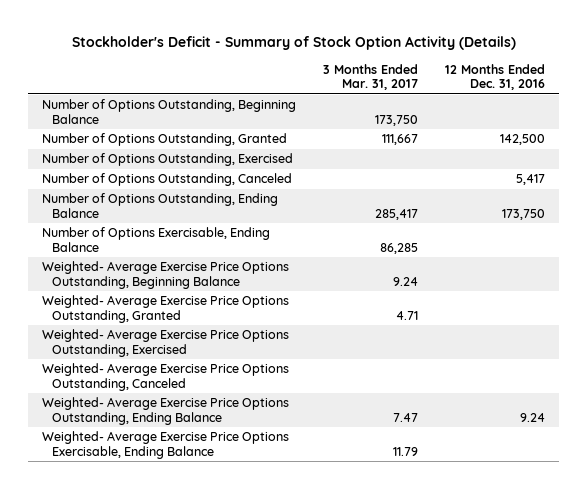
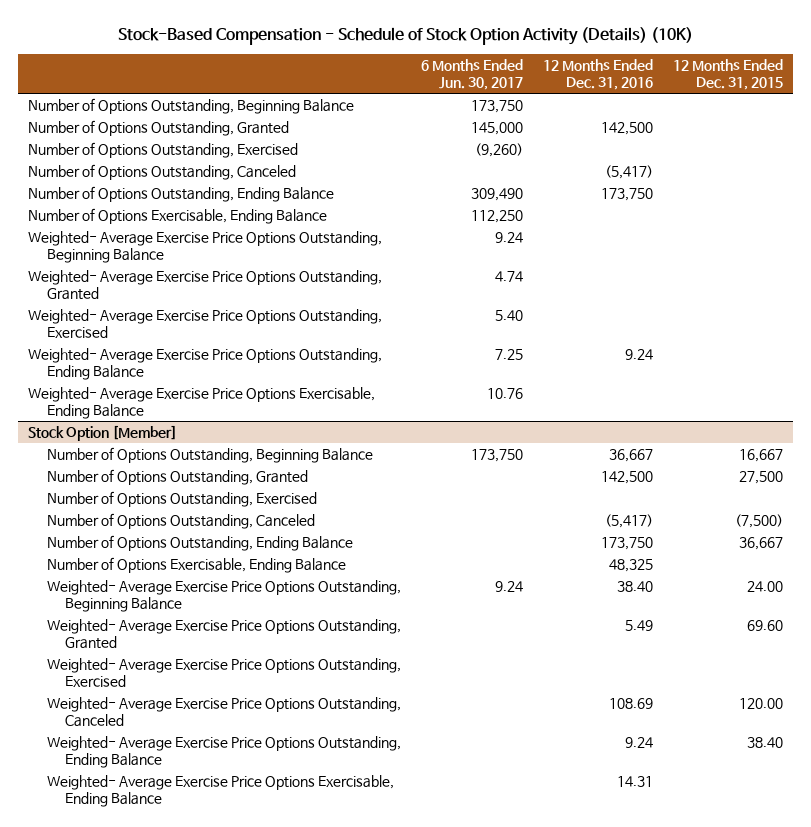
- Stockholder's Deficit - Summary of Stock Option Activity (Details)
+ Stock-Based Compensation - Schedule of Stock Option Activity (Details) (10K)
- | 3 Months Ended Mar. 31, 2017 | 12 Months Ended Dec. 31, 2016
+ | 6 Months Ended Jun. 30, 2017 | 12 Months Ended Dec. 31, 2016 | 12 Months Ended Dec. 31, 2015
- Number of Options Outstanding, Canceled | | 5,417
+ Number of Options Outstanding, Canceled | | (5,417) |
- Weighted- Average Exercise Price Options Outstanding, Canceled
+ Stock Option [Member]
+ Number of Options Outstanding, Beginning Balance | 173,750 | 36,667 | 16,667
+ Number of Options Outstanding, Granted | | 142,500 | 27,500
+ Number of Options Outstanding, Exercised
+ Number of Options Outstanding, Canceled | | (5,417) | (7,500)
+ Number of Options Outstanding, Ending Balance | | 173,750 | 36,667
+ Number of Options Exercisable, Ending Balance | | 48,325 |
+ Weighted- Average Exercise Price Options Outstanding, Beginning Balance | 9.24 | 38.40 | 24.00
+ Weighted- Average Exercise Price Options Outstanding, Granted | | 5.49 | 69.60
+ Weighted- Average Exercise Price Options Outstanding, Exercised
+ Weighted- Average Exercise Price Options Outstanding, Canceled | | 108.69 | 120.00
+ Weighted- Average Exercise Price Options Outstanding, Ending Balance | | 9.24 | 38.40
+ Weighted- Average Exercise Price Options Exercisable, Ending Balance | | 14.31 |

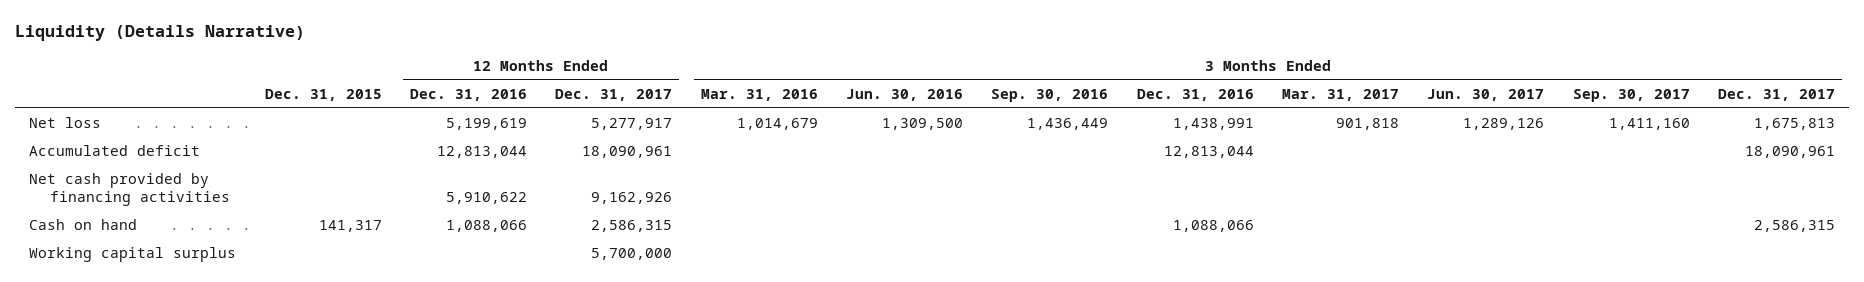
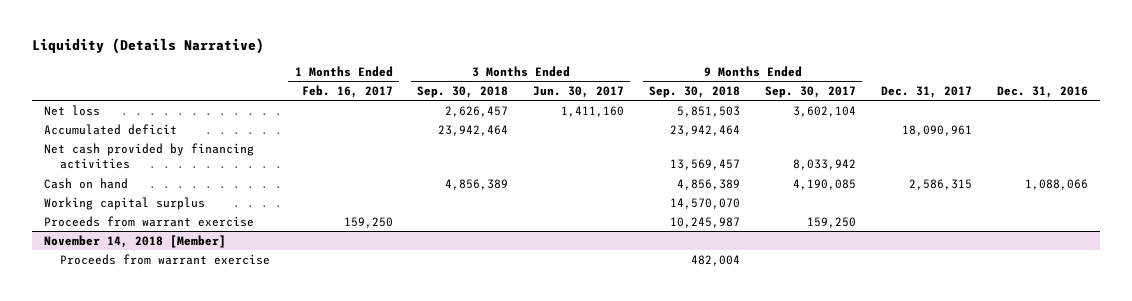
- | Dec. 31, 2015 | 12 Months Ended Dec. 31, 2016 | 12 Months Ended Dec. 31, 2017 | 3 Months Ended Mar. 31, 2016 | 3 Months Ended Jun. 30, 2016 | 3 Months Ended Sep. 30, 2016 | 3 Months Ended Dec. 31, 2016 | 3 Months Ended Mar. 31, 2017 | 3 Months Ended Jun. 30, 2017 | 3 Months Ended Sep. 30, 2017 | 3 Months Ended Dec. 31, 2017
+ | 1 Months Ended Feb. 16, 2017 | 3 Months Ended Sep. 30, 2018 | 3 Months Ended Jun. 30, 2017 | 9 Months Ended Sep. 30, 2018 | 9 Months Ended Sep. 30, 2017 | Dec. 31, 2017 | Dec. 31, 2016
- Net loss | | 5,199,619 | 5,277,917 | 1,014,679 | 1,309,500 | 1,436,449 | 1,438,991 | 901,818 | 1,289,126 | 1,411,160 | 1,675,813
+ Net loss | | 2,626,457 | 1,411,160 | 5,851,503 | 3,602,104 | |
+ Proceeds from warrant exercise | 159,250 | | | 10,245,987 | 159,250 | |
+ November 14, 2018 [Member]
+ Proceeds from warrant exercise | | | | 482,004 | | |

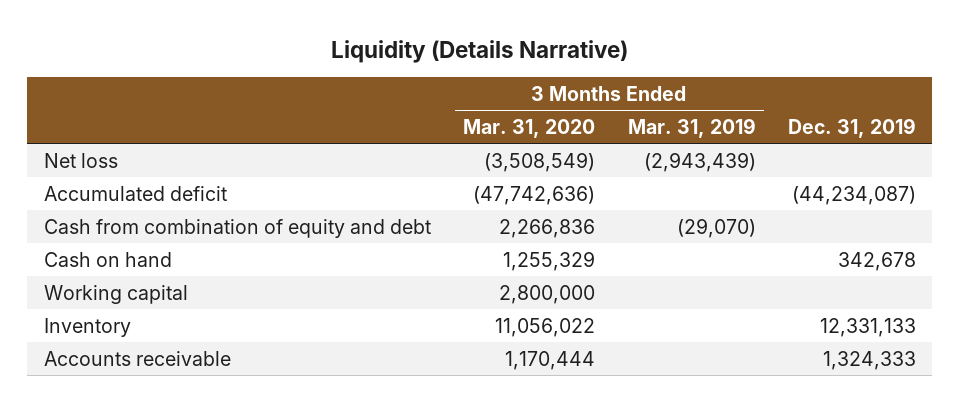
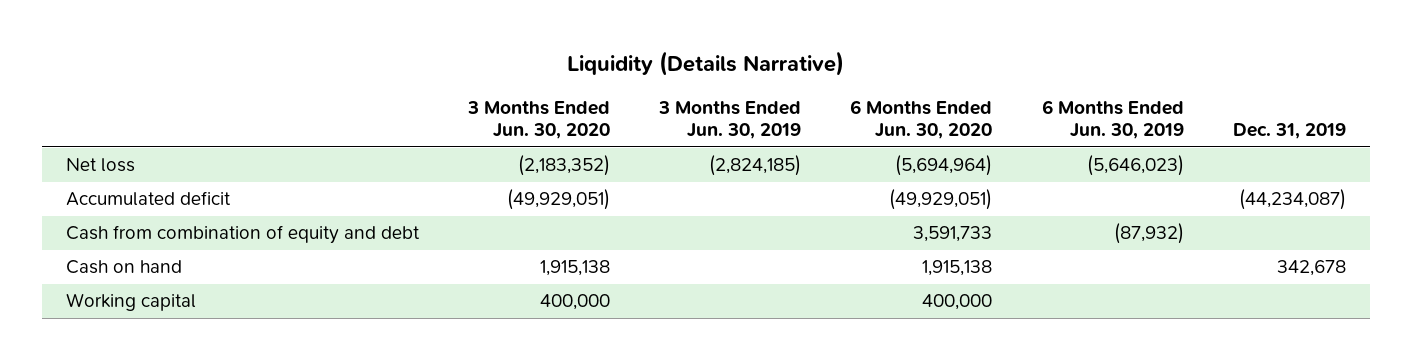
- | 3 Months Ended Mar. 31, 2020 | 3 Months Ended Mar. 31, 2019 | Dec. 31, 2019
+ | 3 Months Ended Jun. 30, 2020 | 3 Months Ended Jun. 30, 2019 | 6 Months Ended Jun. 30, 2020 | 6 Months Ended Jun. 30, 2019 | Dec. 31, 2019
- Inventory | 11,056,022 | | 12,331,133
- Accounts receivable | 1,170,444 | | 1,324,333

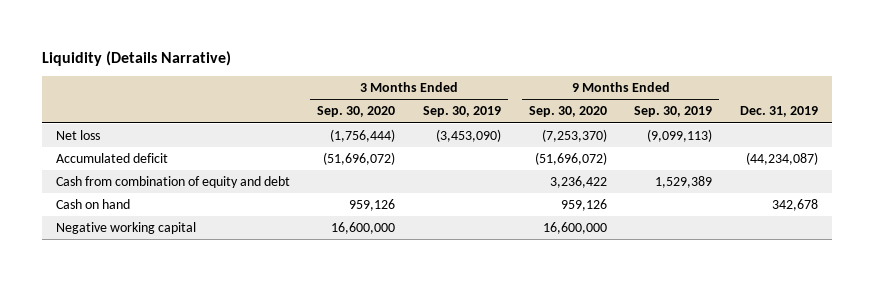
- | 3 Months Ended Jun. 30, 2020 | 3 Months Ended Jun. 30, 2019 | 6 Months Ended Jun. 30, 2020 | 6 Months Ended Jun. 30, 2019 | Dec. 31, 2019
+ | 3 Months Ended Sep. 30, 2020 | 3 Months Ended Sep. 30, 2019 | 9 Months Ended Sep. 30, 2020 | 9 Months Ended Sep. 30, 2019 | Dec. 31, 2019
- Working capital | 400,000 | | 400,000 | |
+ Negative working capital | 16,600,000 | | 16,600,000 | |

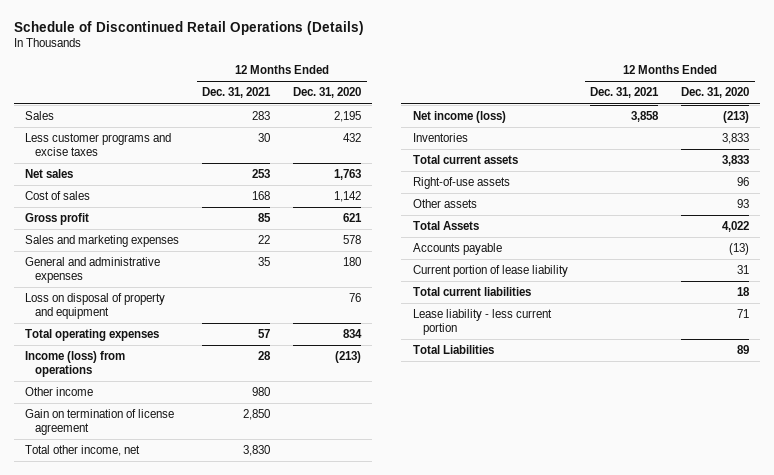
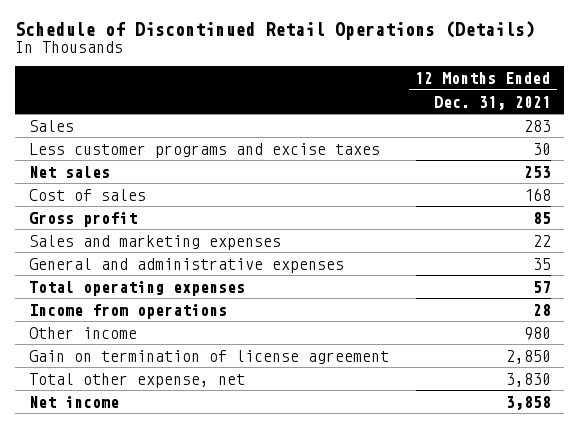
- | 12 Months Ended Dec. 31, 2021 | 12 Months Ended Dec. 31, 2020
+ | 12 Months Ended Dec. 31, 2021
- Loss on disposal of property and equipment | | 76
- Income (loss) from operations | 28 | (213)
+ Income from operations | 28
- Total other income, net | 3,830 |
- Net income (loss) | 3,858 | (213)
- Inventories | | 3,833
- Total current assets | | 3,833
- Right-of-use assets | | 96
- Other assets | | 93
- Total Assets | | 4,022
- Accounts payable | | (13)
- Current portion of lease liability | | 31
- Total current liabilities | | 18
- Lease liability - less current portion | | 71
- Total Liabilities | | 89
+ Total other expense, net | 3,830
+ Net income | 3,858

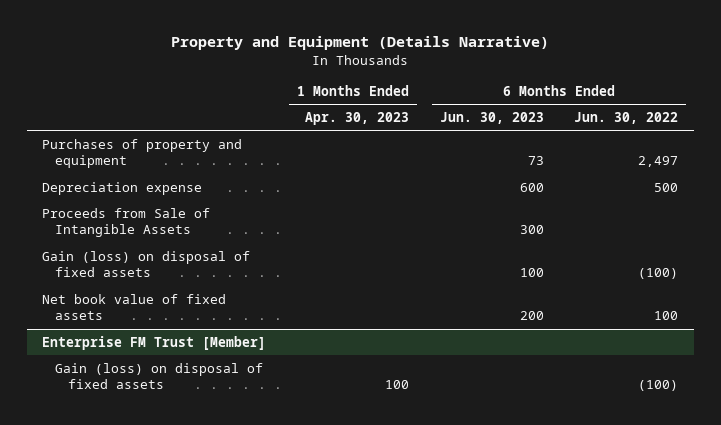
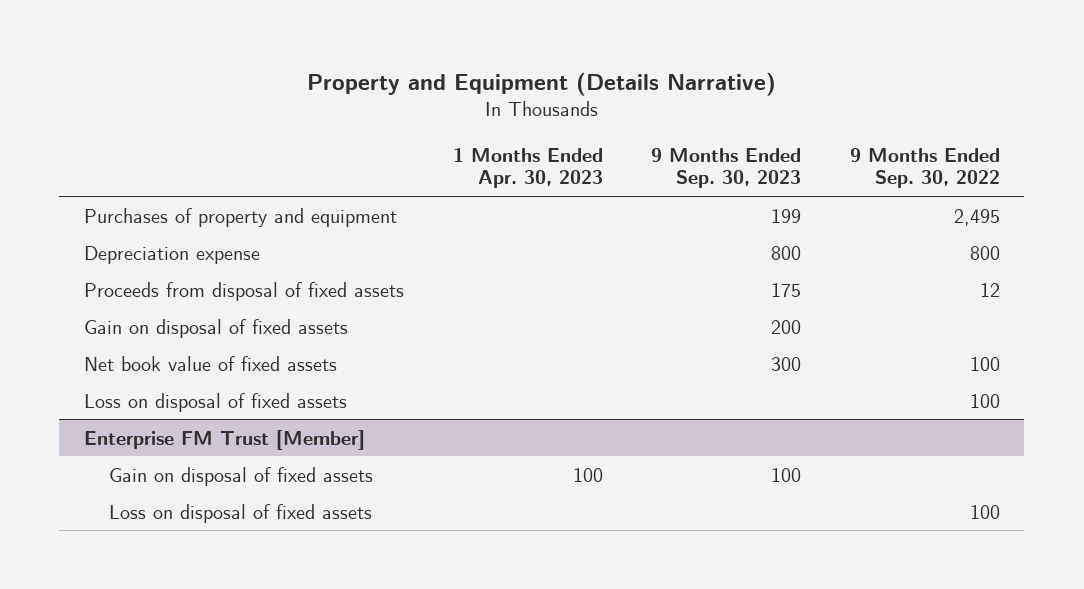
- | 1 Months Ended Apr. 30, 2023 | 6 Months Ended Jun. 30, 2023 | 6 Months Ended Jun. 30, 2022
+ | 1 Months Ended Apr. 30, 2023 | 9 Months Ended Sep. 30, 2023 | 9 Months Ended Sep. 30, 2022
- Proceeds from Sale of Intangible Assets | | 300 |
- Gain (loss) on disposal of fixed assets | | 100 | (100)
+ Proceeds from disposal of fixed assets | | 175 | 12
+ Gain on disposal of fixed assets | | 200 |
+ Loss on disposal of fixed assets | | | 100
@ Enterprise FM Trust [Member]
- Gain (loss) on disposal of fixed assets | 100 | | (100)
+ Gain on disposal of fixed assets | 100 | 100 |
+ Loss on disposal of fixed assets | | | 100

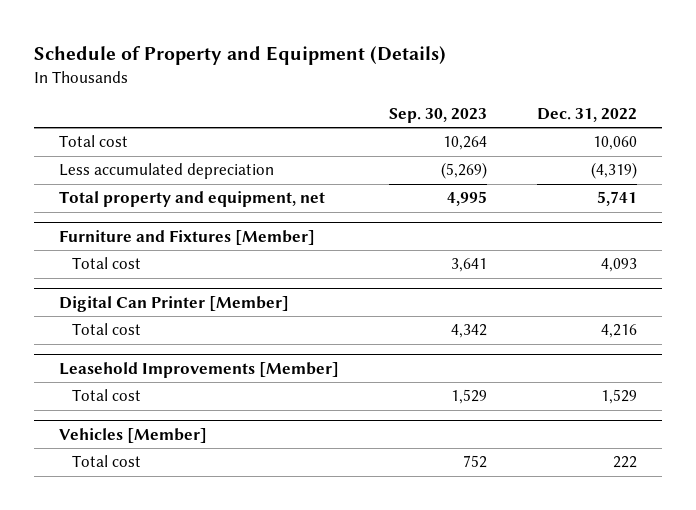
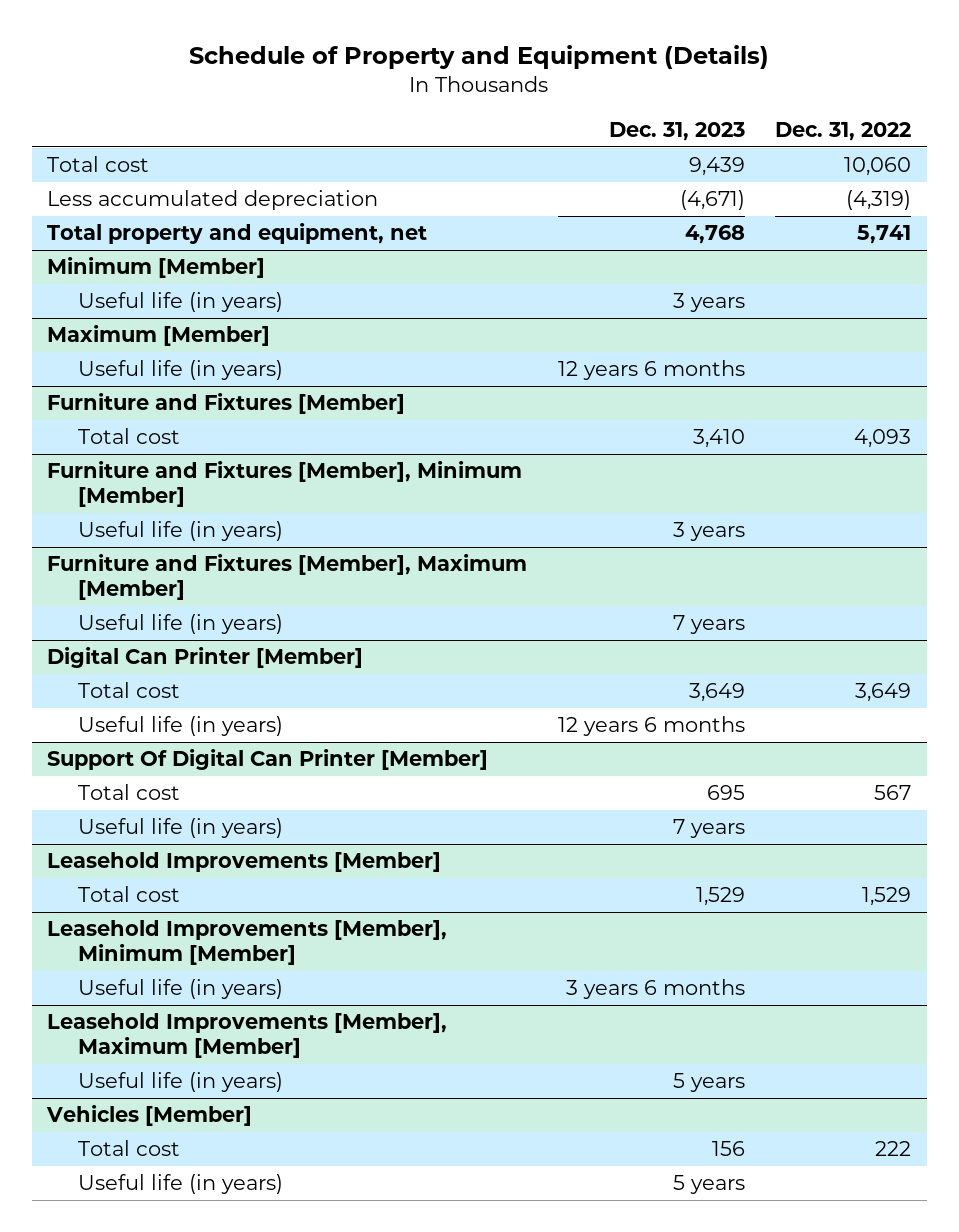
- | Sep. 30, 2023 | Dec. 31, 2022
+ | Dec. 31, 2023 | Dec. 31, 2022
+ Minimum [Member]
+ Useful life (in years) | 3 years |
+ Maximum [Member]
+ Useful life (in years) | 12 years 6 months |
+ Furniture and Fixtures [Member], Minimum [Member]
+ Useful life (in years) | 3 years |
+ Furniture and Fixtures [Member], Maximum [Member]
+ Useful life (in years) | 7 years |
@ Digital Can Printer [Member]
- Total cost | 4,342 | 4,216
+ Total cost | 3,649 | 3,649
+ Useful life (in years) | 12 years 6 months |
+ Support Of Digital Can Printer [Member]
+ Total cost | 695 | 567
+ Useful life (in years) | 7 years |
+ Leasehold Improvements [Member], Minimum [Member]
+ Useful life (in years) | 3 years 6 months |
+ Leasehold Improvements [Member], Maximum [Member]
+ Useful life (in years) | 5 years |
@ Vehicles [Member]
+ Useful life (in years) | 5 years |

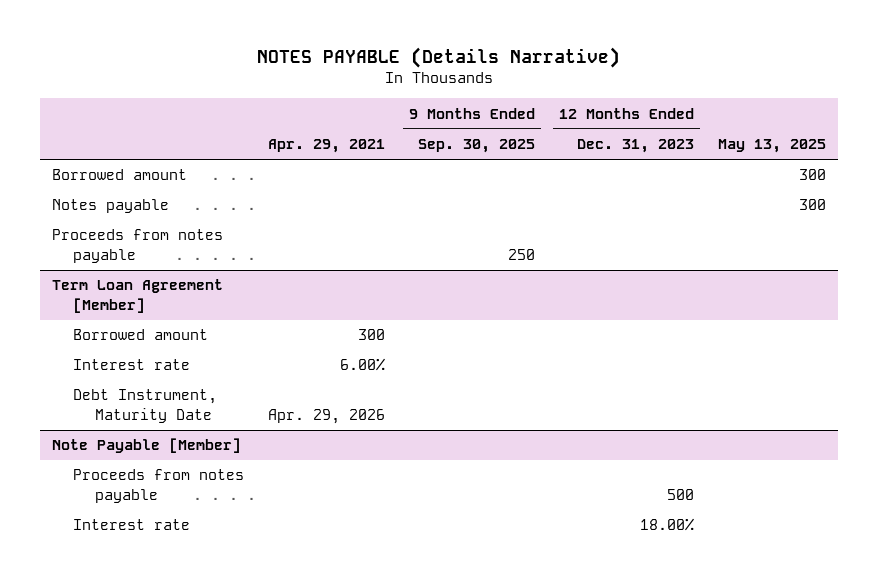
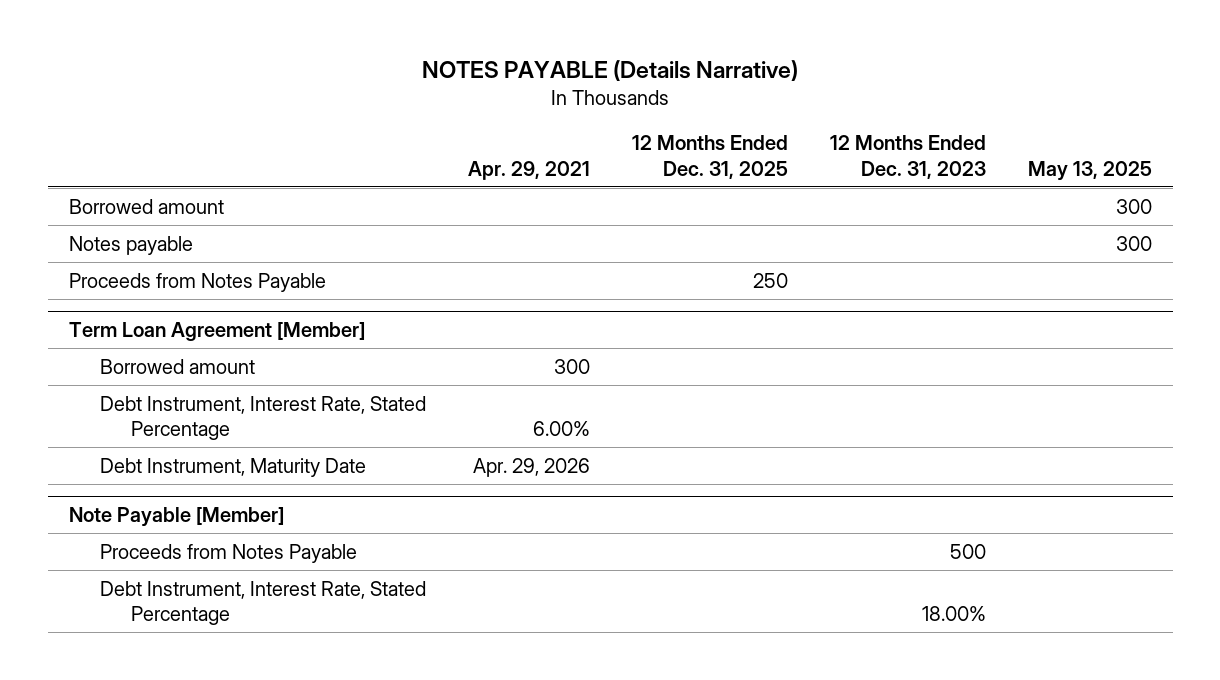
- | Apr. 29, 2021 | 9 Months Ended Sep. 30, 2025 | 12 Months Ended Dec. 31, 2023 | May 13, 2025
+ | Apr. 29, 2021 | 12 Months Ended Dec. 31, 2025 | 12 Months Ended Dec. 31, 2023 | May 13, 2025
- Proceeds from notes payable | | 250 | |
+ Proceeds from Notes Payable | | 250 | |
@ Term Loan Agreement [Member]
- Interest rate | 6.00% | | |
+ Debt Instrument, Interest Rate, Stated Percentage | 6.00% | | |
@ Note Payable [Member]
- Proceeds from notes payable | | | 500 |
- Interest rate | | | 18.00% |
+ Proceeds from Notes Payable | | | 500 |
+ Debt Instrument, Interest Rate, Stated Percentage | | | 18.00% |

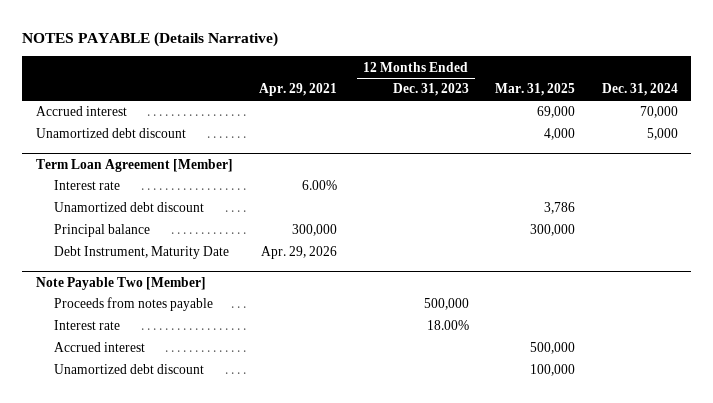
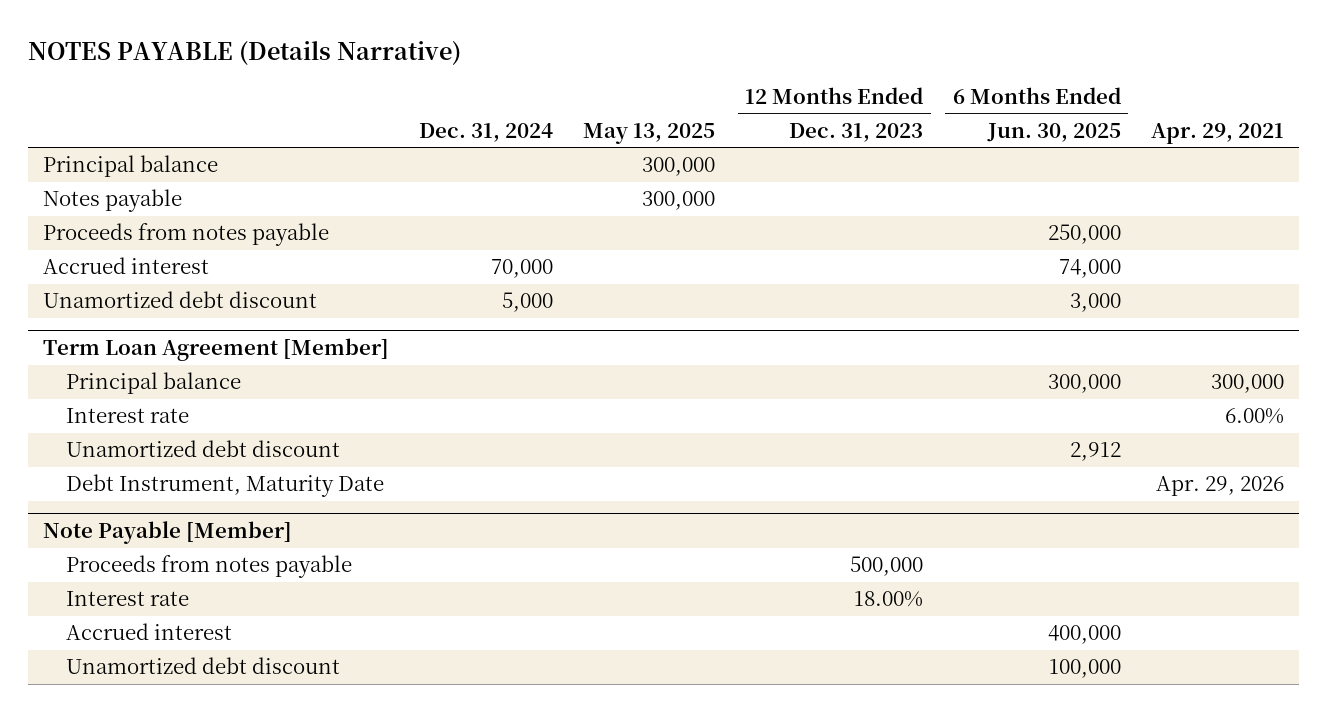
- | Apr. 29, 2021 | 12 Months Ended Dec. 31, 2023 | Mar. 31, 2025 | Dec. 31, 2024
+ | Dec. 31, 2024 | May 13, 2025 | 12 Months Ended Dec. 31, 2023 | 6 Months Ended Jun. 30, 2025 | Apr. 29, 2021
+ Principal balance | | 300,000 | | |
+ Notes payable | | 300,000 | | |
+ Proceeds from notes payable | | | | 250,000 |
@ Term Loan Agreement [Member]
moved up: Principal balance | | | | 300,000 | 300,000
- Note Payable Two [Member]
+ Note Payable [Member]

